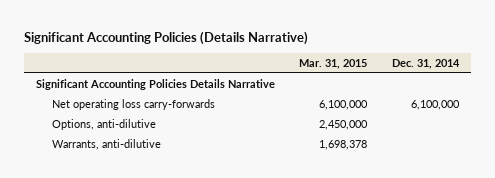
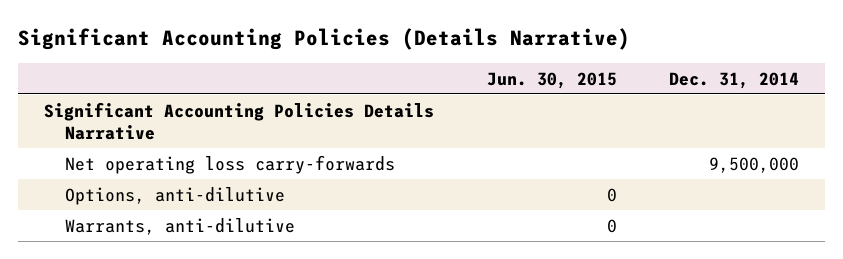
- | Mar. 31, 2015 | Dec. 31, 2014
+ | Jun. 30, 2015 | Dec. 31, 2014
- Net operating loss carry-forwards | 6,100,000 | 6,100,000
+ Net operating loss carry-forwards | | 9,500,000

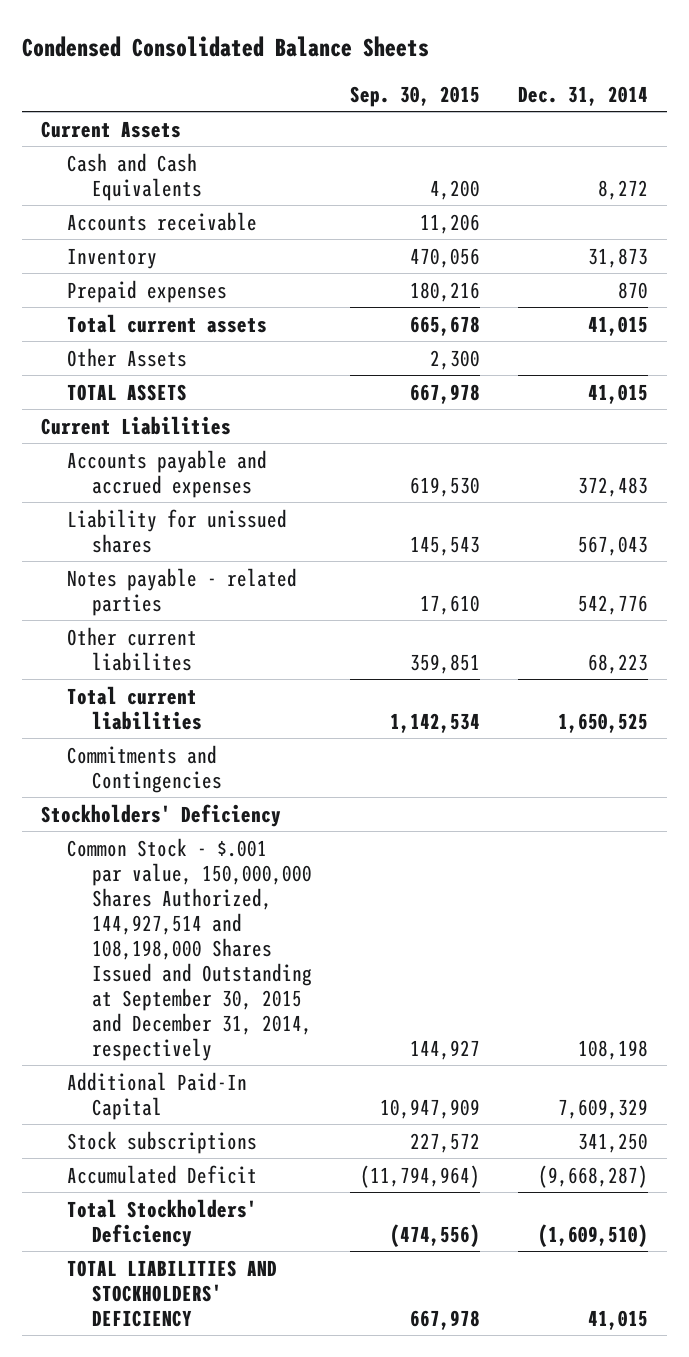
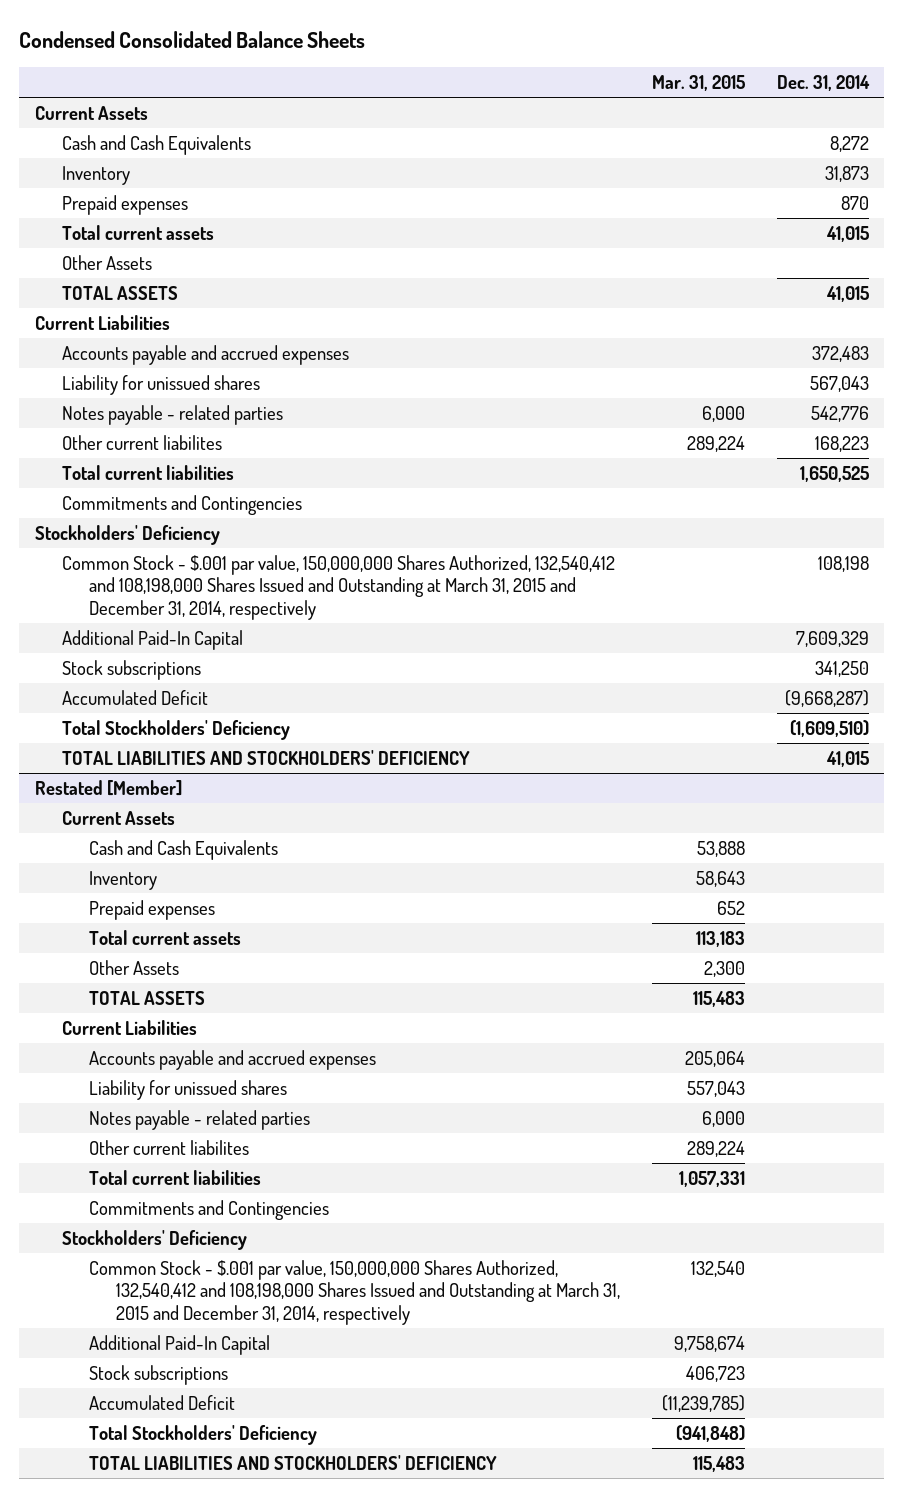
- | Sep. 30, 2015 | Dec. 31, 2014
+ | Mar. 31, 2015 | Dec. 31, 2014
- Accounts receivable | 11,206 |
- Other current liabilites | 359,851 | 68,223
+ Other current liabilites | 289,224 | 168,223
- Common Stock - $.001 par value, 150,000,000 Shares Authorized, 144,927,514 and 108,198,000 Shares Issued and Outstanding at September 30, 2015 and December 31, 2014, respectively | 144,927 | 108,198
+ Common Stock - $.001 par value, 150,000,000 Shares Authorized, 132,540,412 and 108,198,000 Shares Issued and Outstanding at March 31, 2015 and December 31, 2014, respectively | | 108,198
+ Restated [Member]
+ Current Assets
+ Cash and Cash Equivalents | 53,888 |
+ Inventory | 58,643 |
+ Prepaid expenses | 652 |
+ Total current assets | 113,183 |
+ Other Assets | 2,300 |
+ TOTAL ASSETS | 115,483 |
+ Current Liabilities
+ Accounts payable and accrued expenses | 205,064 |
+ Liability for unissued shares | 557,043 |
+ Notes payable - related parties | 6,000 |
+ Other current liabilites | 289,224 |
+ Total current liabilities | 1,057,331 |
+ Commitments and Contingencies
+ Stockholders' Deficiency
+ Common Stock - $.001 par value, 150,000,000 Shares Authorized, 132,540,412 and 108,198,000 Shares Issued and Outstanding at March 31, 2015 and December 31, 2014, respectively | 132,540 |
+ Additional Paid-In Capital | 9,758,674 |
+ Stock subscriptions | 406,723 |
+ Accumulated Deficit | (11,239,785) |
+ Total Stockholders' Deficiency | (941,848) |
+ TOTAL LIABILITIES AND STOCKHOLDERS' DEFICIENCY | 115,483 |

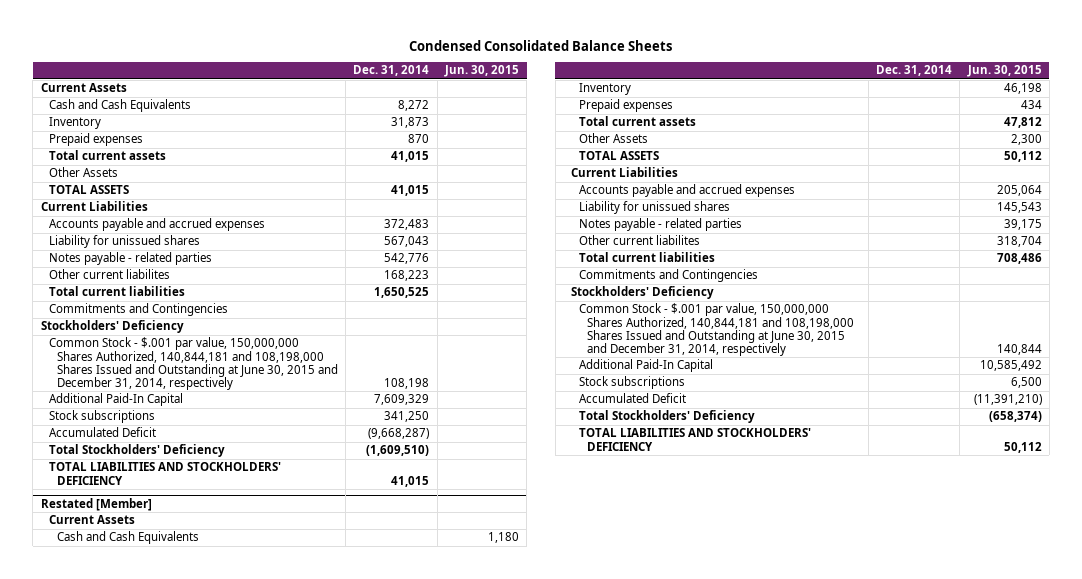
- | Mar. 31, 2015 | Dec. 31, 2014
+ | Dec. 31, 2014 | Jun. 30, 2015
- Common Stock - $.001 par value, 150,000,000 Shares Authorized, 132,540,412 and 108,198,000 Shares Issued and Outstanding at March 31, 2015 and December 31, 2014, respectively | | 108,198
+ Common Stock - $.001 par value, 150,000,000 Shares Authorized, 140,844,181 and 108,198,000 Shares Issued and Outstanding at June 30, 2015 and December 31, 2014, respectively | 108,198 |
@ Restated [Member]
- Common Stock - $.001 par value, 150,000,000 Shares Authorized, 132,540,412 and 108,198,000 Shares Issued and Outstanding at March 31, 2015 and December 31, 2014, respectively | 132,540 |
+ Common Stock - $.001 par value, 150,000,000 Shares Authorized, 140,844,181 and 108,198,000 Shares Issued and Outstanding at June 30, 2015 and December 31, 2014, respectively | | 140,844

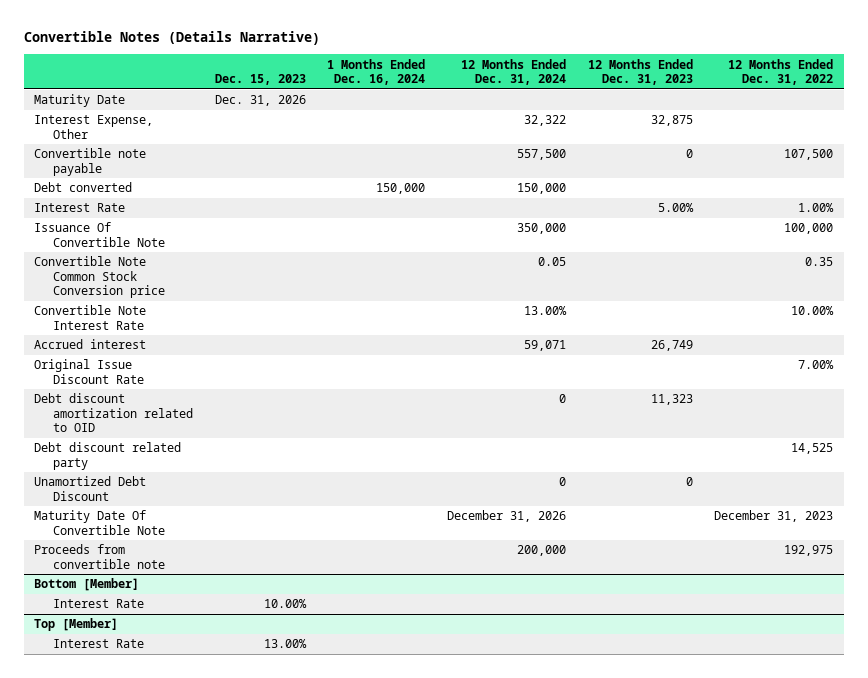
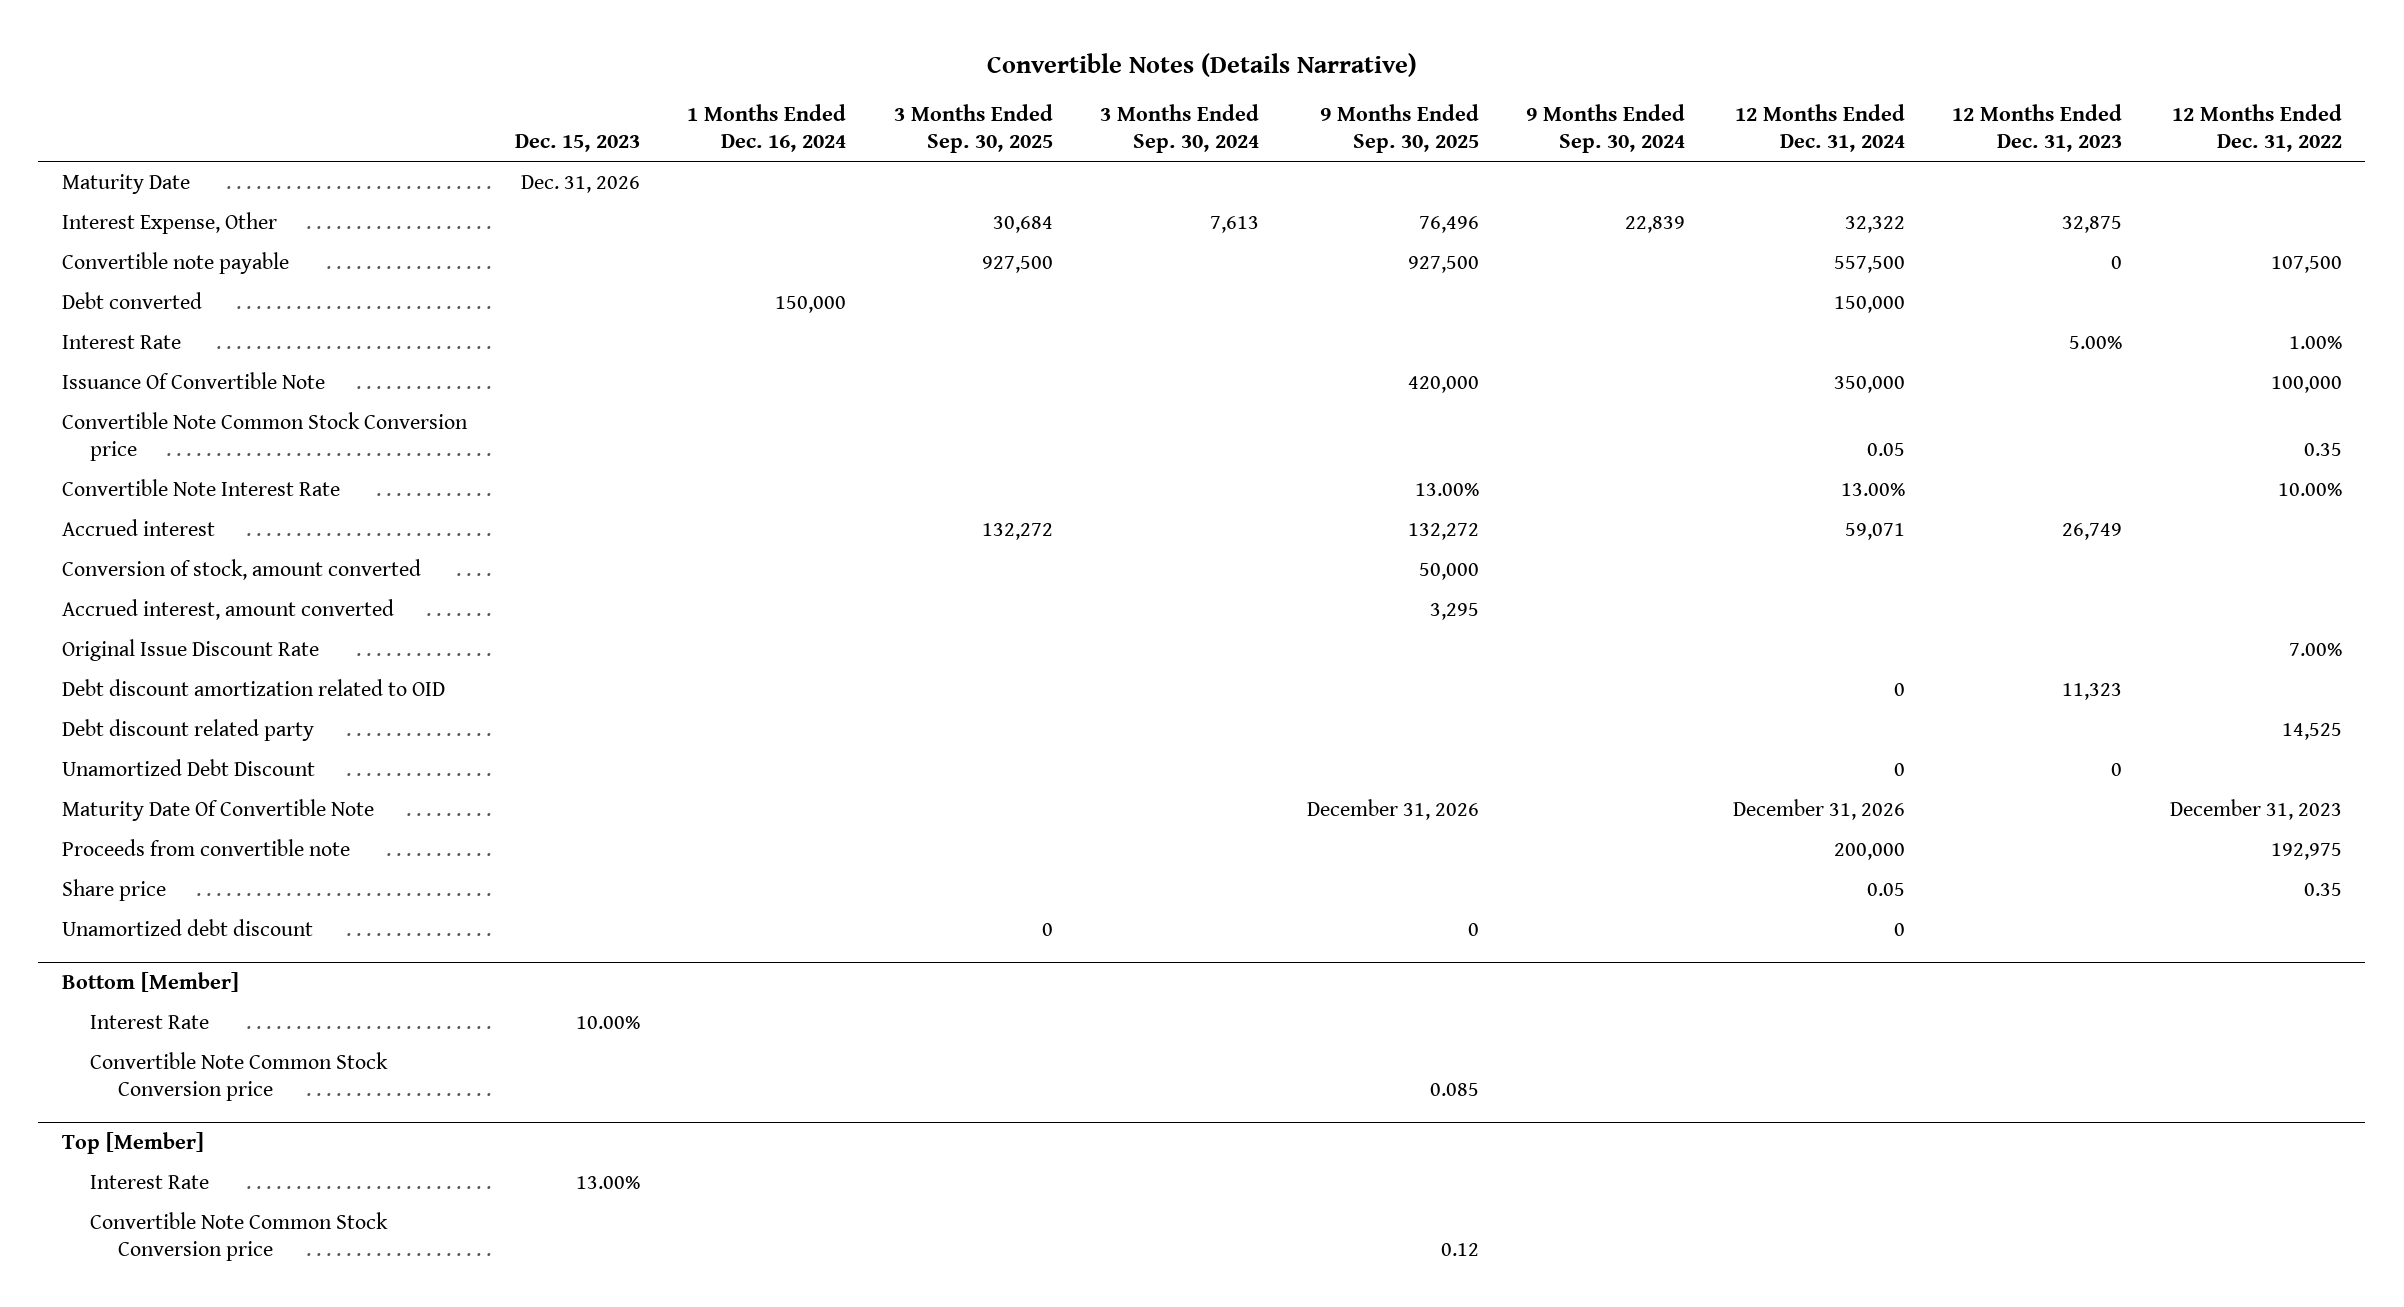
- | Dec. 15, 2023 | 1 Months Ended Dec. 16, 2024 | 12 Months Ended Dec. 31, 2024 | 12 Months Ended Dec. 31, 2023 | 12 Months Ended Dec. 31, 2022
+ | Dec. 15, 2023 | 1 Months Ended Dec. 16, 2024 | 3 Months Ended Sep. 30, 2025 | 3 Months Ended Sep. 30, 2024 | 9 Months Ended Sep. 30, 2025 | 9 Months Ended Sep. 30, 2024 | 12 Months Ended Dec. 31, 2024 | 12 Months Ended Dec. 31, 2023 | 12 Months Ended Dec. 31, 2022
+ Conversion of stock, amount converted | | | | | 50,000 | | | |
+ Accrued interest, amount converted | | | | | 3,295 | | | |
+ Share price | | | | | | | 0.05 | | 0.35
+ Unamortized debt discount | | | 0 | | 0 | | 0 | |
@ Bottom [Member]
+ Convertible Note Common Stock Conversion price | | | | | 0.085 | | | |
@ Top [Member]
+ Convertible Note Common Stock Conversion price | | | | | 0.12 | | | |

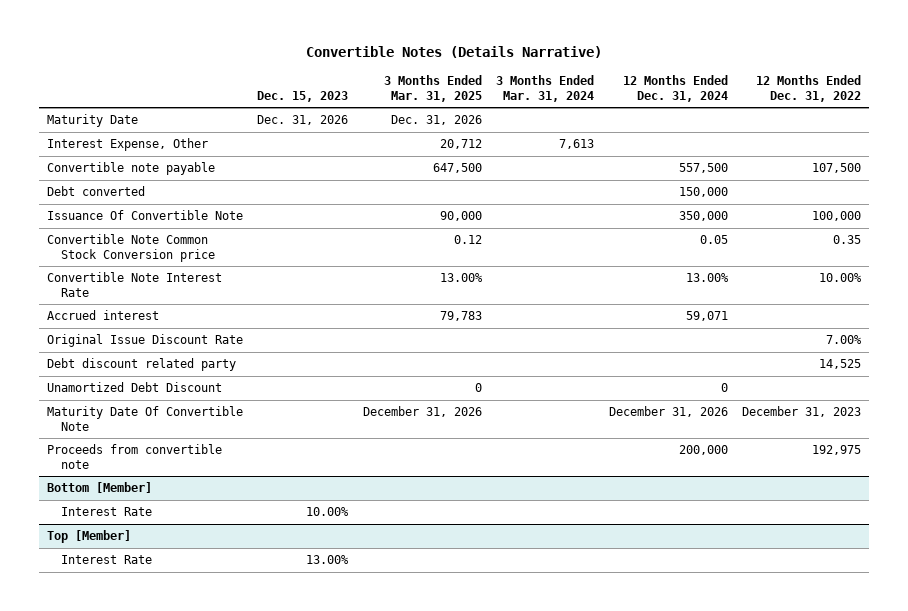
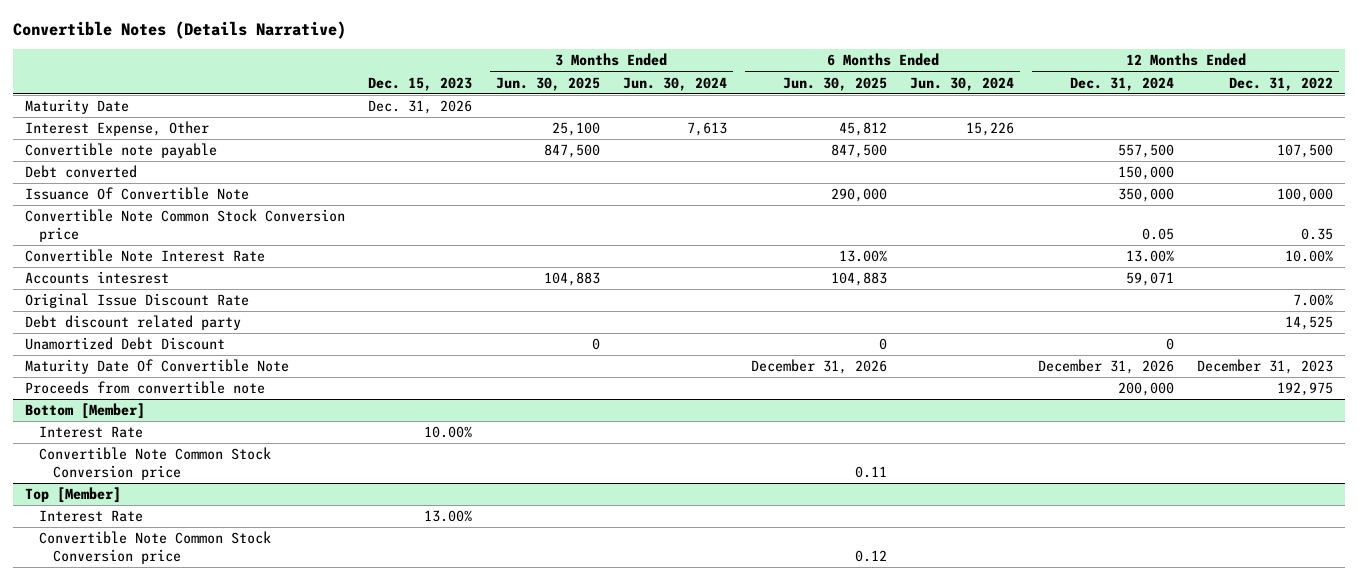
- | Dec. 15, 2023 | 3 Months Ended Mar. 31, 2025 | 3 Months Ended Mar. 31, 2024 | 12 Months Ended Dec. 31, 2024 | 12 Months Ended Dec. 31, 2022
+ | Dec. 15, 2023 | 3 Months Ended Jun. 30, 2025 | 3 Months Ended Jun. 30, 2024 | 6 Months Ended Jun. 30, 2025 | 6 Months Ended Jun. 30, 2024 | 12 Months Ended Dec. 31, 2024 | 12 Months Ended Dec. 31, 2022
- Accrued interest | | 79,783 | | 59,071 |
+ Accounts intesrest | | 104,883 | | 104,883 | | 59,071 |
@ Bottom [Member]
+ Convertible Note Common Stock Conversion price | | | | 0.11 | | |
@ Top [Member]
+ Convertible Note Common Stock Conversion price | | | | 0.12 | | |

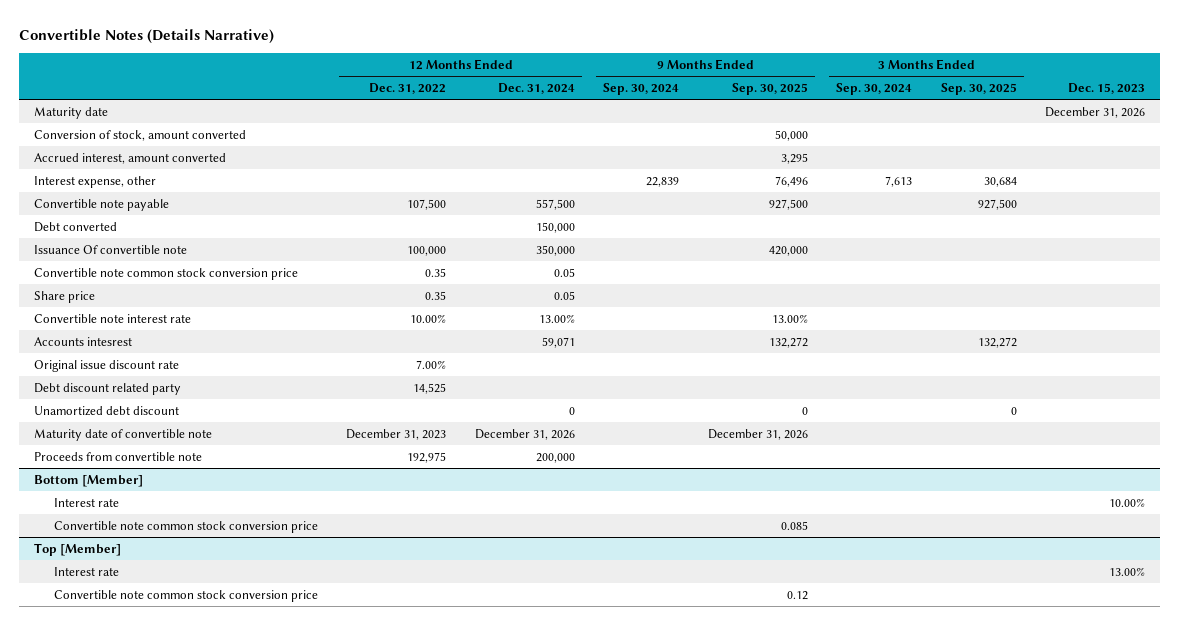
- | Dec. 15, 2023 | 3 Months Ended Jun. 30, 2025 | 3 Months Ended Jun. 30, 2024 | 6 Months Ended Jun. 30, 2025 | 6 Months Ended Jun. 30, 2024 | 12 Months Ended Dec. 31, 2024 | 12 Months Ended Dec. 31, 2022
+ | 12 Months Ended Dec. 31, 2022 | 12 Months Ended Dec. 31, 2024 | 9 Months Ended Sep. 30, 2024 | 9 Months Ended Sep. 30, 2025 | 3 Months Ended Sep. 30, 2024 | 3 Months Ended Sep. 30, 2025 | Dec. 15, 2023
- Maturity Date | Dec. 31, 2026 | | | | | |
- Interest Expense, Other | | 25,100 | 7,613 | 45,812 | 15,226 | |
+ Maturity date | | | | | | | December 31, 2026
+ Conversion of stock, amount converted | | | | 50,000 | | |
+ Accrued interest, amount converted | | | | 3,295 | | |
+ Interest expense, other | | | 22,839 | 76,496 | 7,613 | 30,684 |
- Issuance Of Convertible Note | | | | 290,000 | | 350,000 | 100,000
- Convertible Note Common Stock Conversion price | | | | | | 0.05 | 0.35
- Convertible Note Interest Rate | | | | 13.00% | | 13.00% | 10.00%
+ Issuance Of convertible note | 100,000 | 350,000 | | 420,000 | | |
+ Convertible note common stock conversion price | 0.35 | 0.05 | | | | |
+ Share price | 0.35 | 0.05 | | | | |
+ Convertible note interest rate | 10.00% | 13.00% | | 13.00% | | |
- Original Issue Discount Rate | | | | | | | 7.00%
+ Original issue discount rate | 7.00% | | | | | |
- Unamortized Debt Discount | | 0 | | 0 | | 0 |
- Maturity Date Of Convertible Note | | | | December 31, 2026 | | December 31, 2026 | December 31, 2023
+ Unamortized debt discount | | 0 | | 0 | | 0 |
+ Maturity date of convertible note | December 31, 2023 | December 31, 2026 | | December 31, 2026 | | |
@ Bottom [Member]
- Interest Rate | 10.00% | | | | | |
- Convertible Note Common Stock Conversion price | | | | 0.11 | | |
+ Interest rate | | | | | | | 10.00%
+ Convertible note common stock conversion price | | | | 0.085 | | |
@ Top [Member]
- Interest Rate | 13.00% | | | | | |
- Convertible Note Common Stock Conversion price | | | | 0.12 | | |
+ Interest rate | | | | | | | 13.00%
+ Convertible note common stock conversion price | | | | 0.12 | | |

